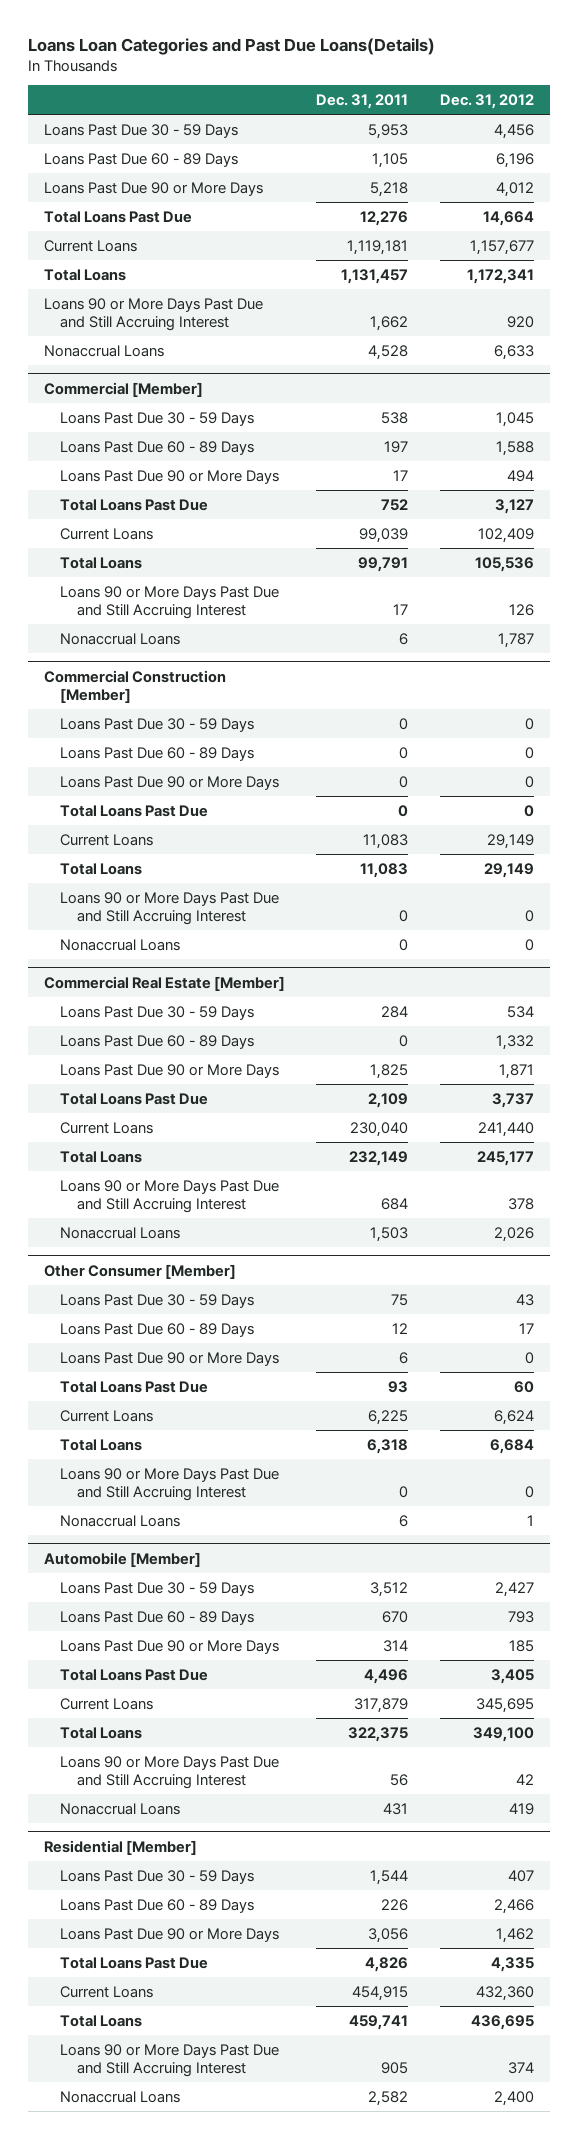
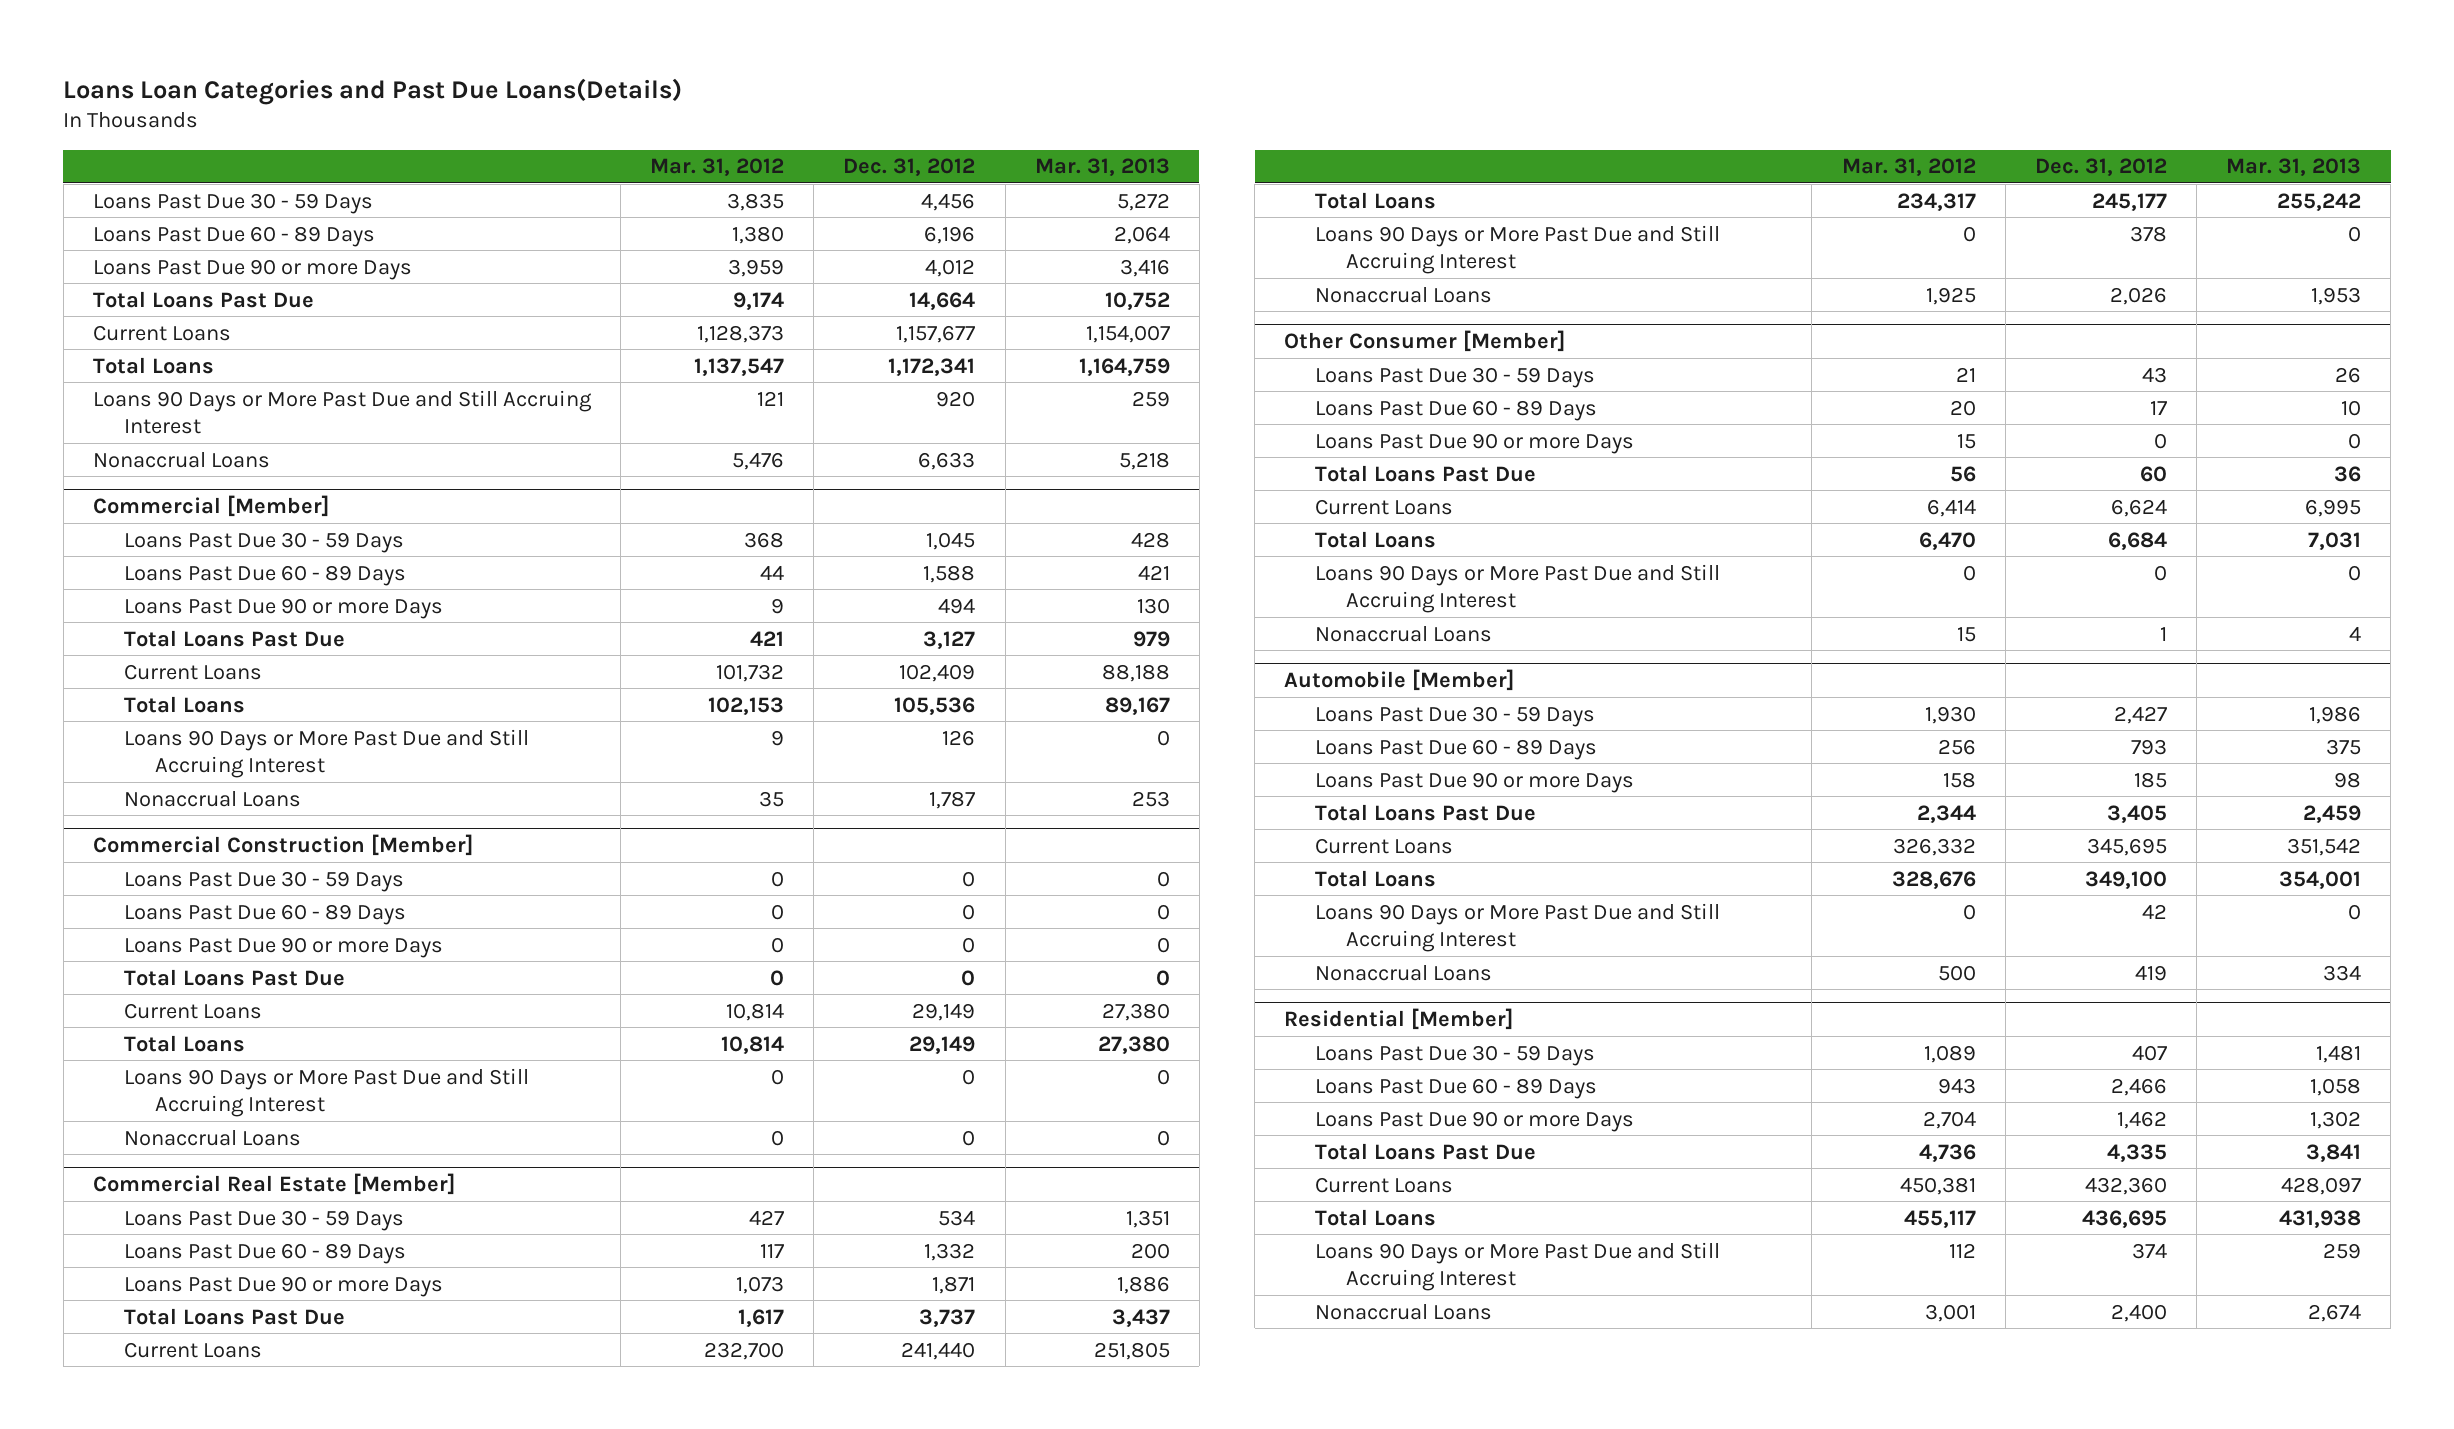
- | Dec. 31, 2011 | Dec. 31, 2012
+ | Mar. 31, 2012 | Dec. 31, 2012 | Mar. 31, 2013
- Loans Past Due 90 or More Days | 5,218 | 4,012
+ Loans Past Due 90 or more Days | 3,959 | 4,012 | 3,416
- Loans 90 or More Days Past Due and Still Accruing Interest | 1,662 | 920
+ Loans 90 Days or More Past Due and Still Accruing Interest | 121 | 920 | 259
@ Commercial [Member]
- Loans Past Due 90 or More Days | 17 | 494
+ Loans Past Due 90 or more Days | 9 | 494 | 130
- Loans 90 or More Days Past Due and Still Accruing Interest | 17 | 126
+ Loans 90 Days or More Past Due and Still Accruing Interest | 9 | 126 | 0
@ Commercial Construction [Member]
- Loans Past Due 90 or More Days | 0 | 0
+ Loans Past Due 90 or more Days | 0 | 0 | 0
- Loans 90 or More Days Past Due and Still Accruing Interest | 0 | 0
+ Loans 90 Days or More Past Due and Still Accruing Interest | 0 | 0 | 0
@ Commercial Real Estate [Member]
- Loans Past Due 90 or More Days | 1,825 | 1,871
+ Loans Past Due 90 or more Days | 1,073 | 1,871 | 1,886
- Loans 90 or More Days Past Due and Still Accruing Interest | 684 | 378
+ Loans 90 Days or More Past Due and Still Accruing Interest | 0 | 378 | 0
@ Other Consumer [Member]
- Loans Past Due 90 or More Days | 6 | 0
+ Loans Past Due 90 or more Days | 15 | 0 | 0
- Loans 90 or More Days Past Due and Still Accruing Interest | 0 | 0
+ Loans 90 Days or More Past Due and Still Accruing Interest | 0 | 0 | 0
@ Automobile [Member]
- Loans Past Due 90 or More Days | 314 | 185
+ Loans Past Due 90 or more Days | 158 | 185 | 98
- Loans 90 or More Days Past Due and Still Accruing Interest | 56 | 42
+ Loans 90 Days or More Past Due and Still Accruing Interest | 0 | 42 | 0
@ Residential [Member]
- Loans Past Due 90 or More Days | 3,056 | 1,462
+ Loans Past Due 90 or more Days | 2,704 | 1,462 | 1,302
- Loans 90 or More Days Past Due and Still Accruing Interest | 905 | 374
+ Loans 90 Days or More Past Due and Still Accruing Interest | 112 | 374 | 259

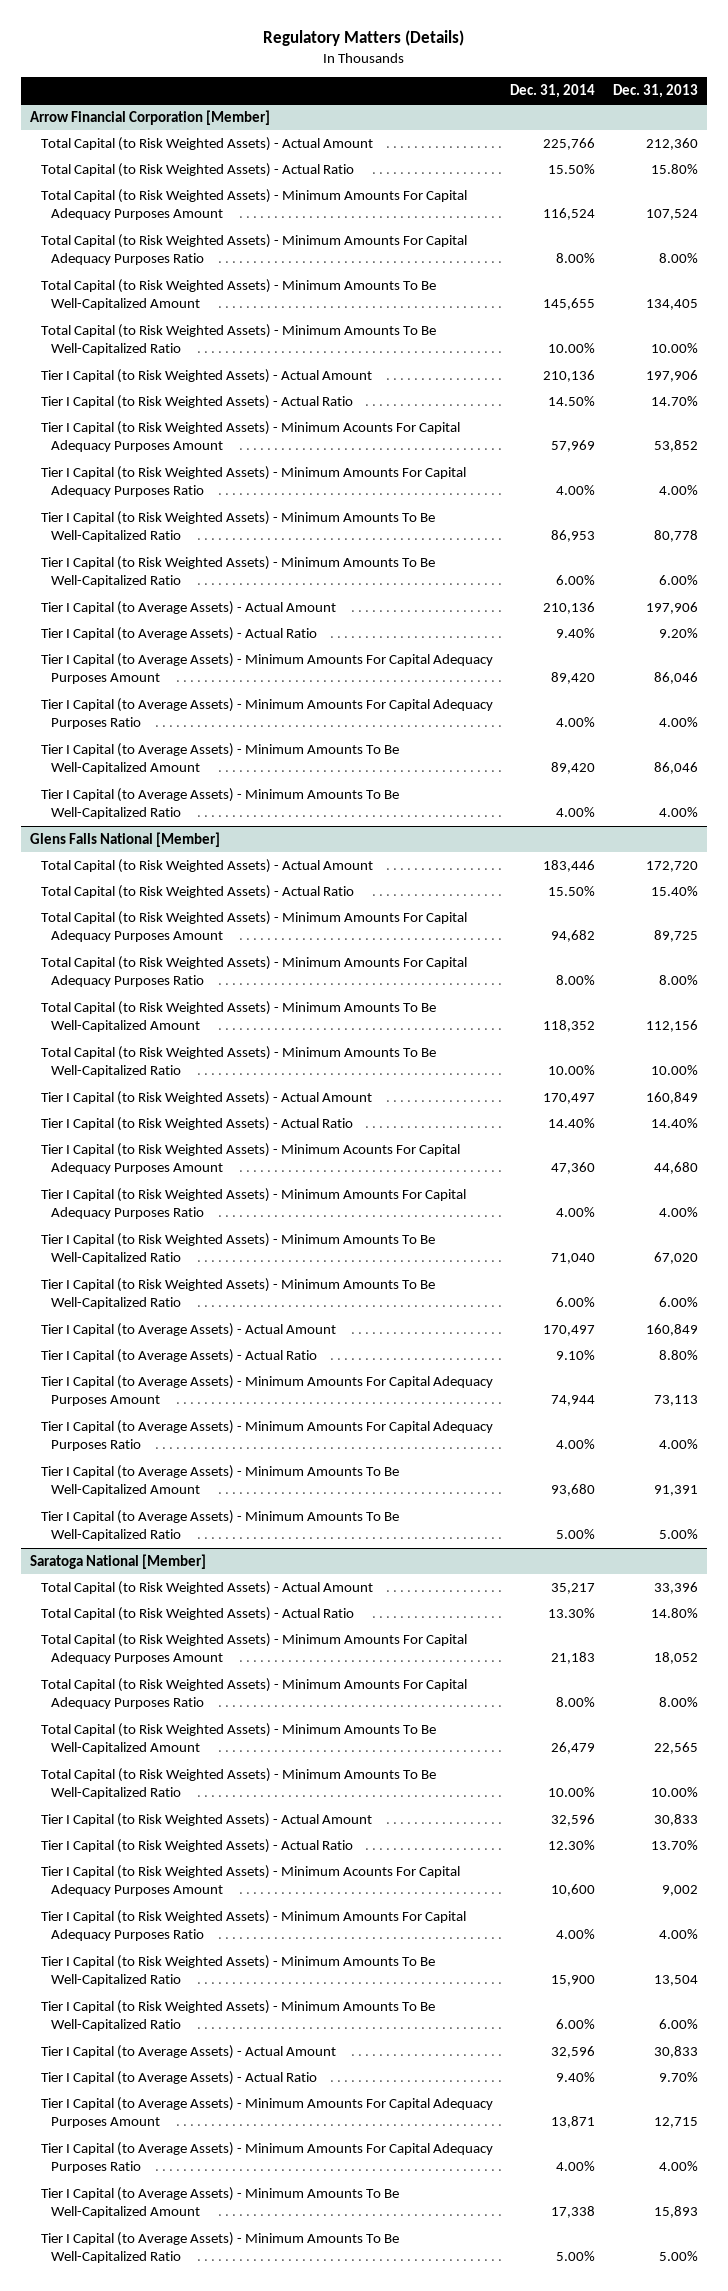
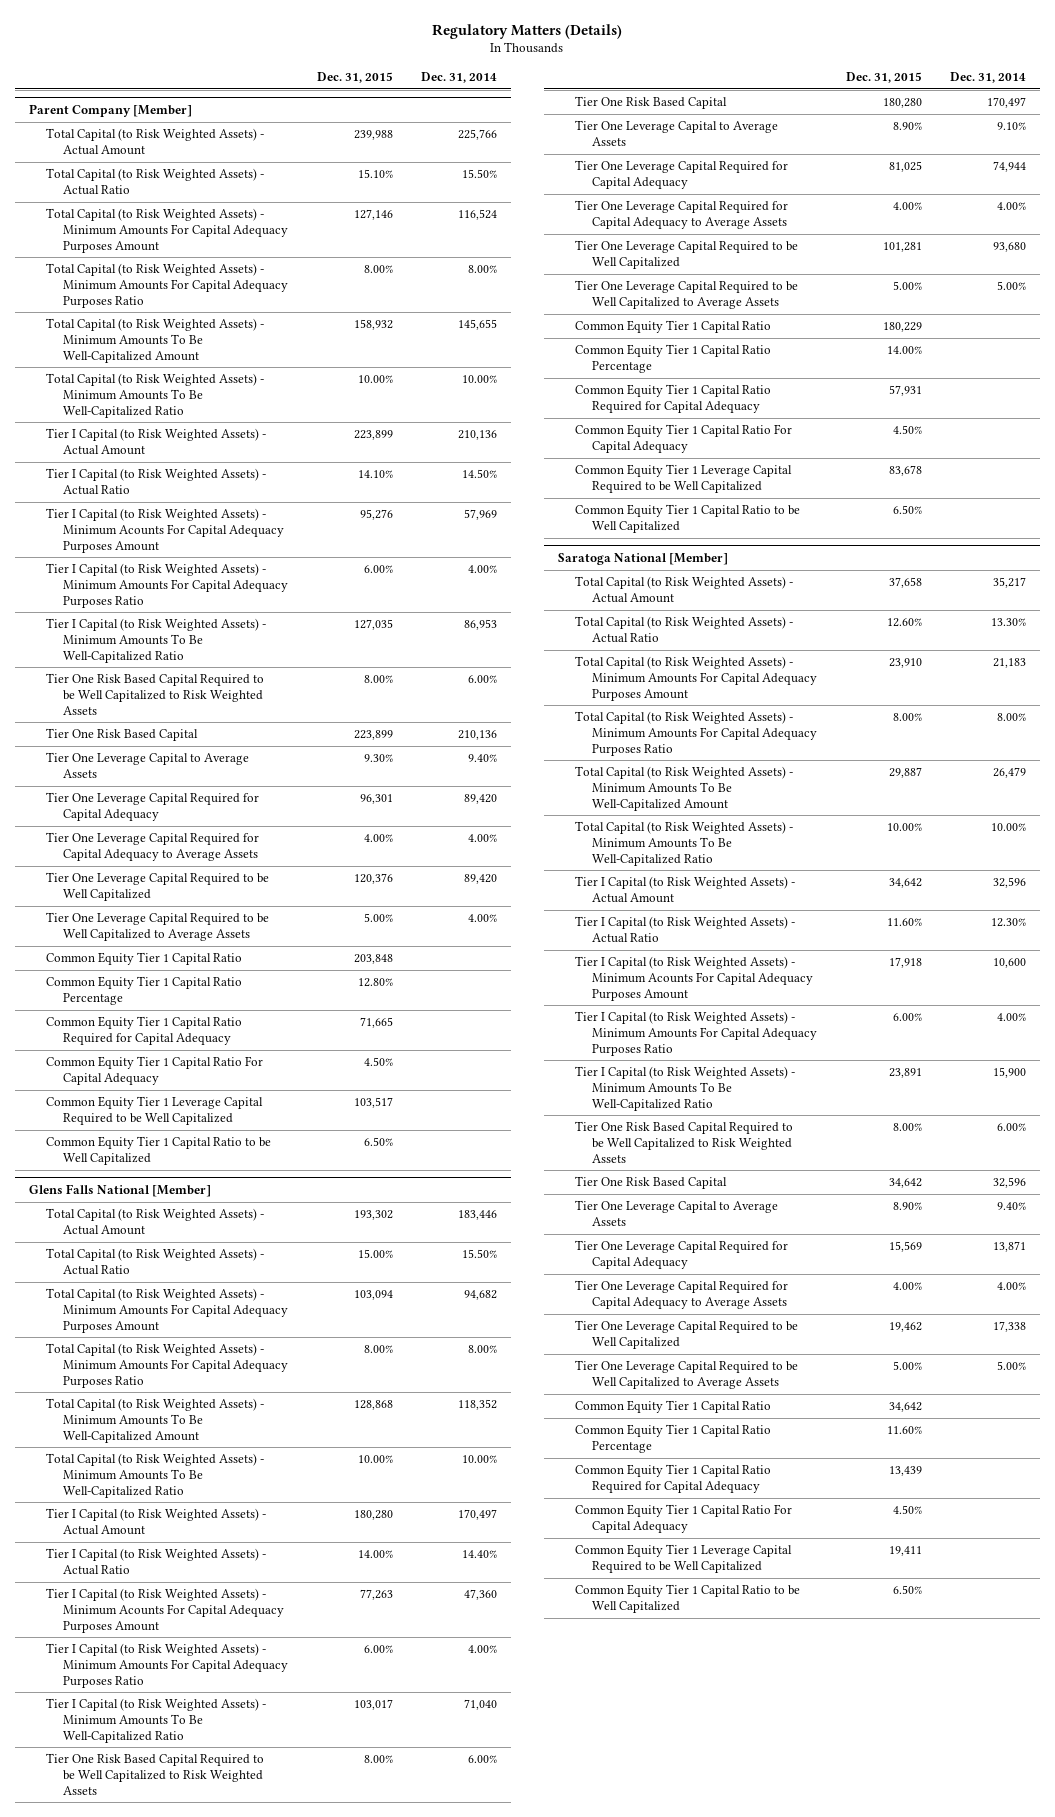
- | Dec. 31, 2014 | Dec. 31, 2013
+ | Dec. 31, 2015 | Dec. 31, 2014
- Arrow Financial Corporation [Member]
+ Parent Company [Member]
- Tier I Capital (to Risk Weighted Assets) - Minimum Amounts To Be Well-Capitalized Ratio | 6.00% | 6.00%
- Tier I Capital (to Average Assets) - Actual Amount | 210,136 | 197,906
- Tier I Capital (to Average Assets) - Actual Ratio | 9.40% | 9.20%
- Tier I Capital (to Average Assets) - Minimum Amounts For Capital Adequacy Purposes Amount | 89,420 | 86,046
- Tier I Capital (to Average Assets) - Minimum Amounts For Capital Adequacy Purposes Ratio | 4.00% | 4.00%
- Tier I Capital (to Average Assets) - Minimum Amounts To Be Well-Capitalized Amount | 89,420 | 86,046
- Tier I Capital (to Average Assets) - Minimum Amounts To Be Well-Capitalized Ratio | 4.00% | 4.00%
+ Tier One Risk Based Capital Required to be Well Capitalized to Risk Weighted Assets | 8.00% | 6.00%
+ Tier One Risk Based Capital | 223,899 | 210,136
+ Tier One Leverage Capital to Average Assets | 9.30% | 9.40%
+ Tier One Leverage Capital Required for Capital Adequacy | 96,301 | 89,420
+ Tier One Leverage Capital Required for Capital Adequacy to Average Assets | 4.00% | 4.00%
+ Tier One Leverage Capital Required to be Well Capitalized | 120,376 | 89,420
+ Tier One Leverage Capital Required to be Well Capitalized to Average Assets | 5.00% | 4.00%
+ Common Equity Tier 1 Capital Ratio | 203,848 |
+ Common Equity Tier 1 Capital Ratio Percentage | 12.80% |
+ Common Equity Tier 1 Capital Ratio Required for Capital Adequacy | 71,665 |
+ Common Equity Tier 1 Capital Ratio For Capital Adequacy | 4.50% |
+ Common Equity Tier 1 Leverage Capital Required to be Well Capitalized | 103,517 |
+ Common Equity Tier 1 Capital Ratio to be Well Capitalized | 6.50% |
@ Glens Falls National [Member]
- Tier I Capital (to Risk Weighted Assets) - Minimum Amounts To Be Well-Capitalized Ratio | 6.00% | 6.00%
- Tier I Capital (to Average Assets) - Actual Amount | 170,497 | 160,849
- Tier I Capital (to Average Assets) - Actual Ratio | 9.10% | 8.80%
- Tier I Capital (to Average Assets) - Minimum Amounts For Capital Adequacy Purposes Amount | 74,944 | 73,113
- Tier I Capital (to Average Assets) - Minimum Amounts For Capital Adequacy Purposes Ratio | 4.00% | 4.00%
- Tier I Capital (to Average Assets) - Minimum Amounts To Be Well-Capitalized Amount | 93,680 | 91,391
- Tier I Capital (to Average Assets) - Minimum Amounts To Be Well-Capitalized Ratio | 5.00% | 5.00%
+ Tier One Risk Based Capital Required to be Well Capitalized to Risk Weighted Assets | 8.00% | 6.00%
+ Tier One Risk Based Capital | 180,280 | 170,497
+ Tier One Leverage Capital to Average Assets | 8.90% | 9.10%
+ Tier One Leverage Capital Required for Capital Adequacy | 81,025 | 74,944
+ Tier One Leverage Capital Required for Capital Adequacy to Average Assets | 4.00% | 4.00%
+ Tier One Leverage Capital Required to be Well Capitalized | 101,281 | 93,680
+ Tier One Leverage Capital Required to be Well Capitalized to Average Assets | 5.00% | 5.00%
+ Common Equity Tier 1 Capital Ratio | 180,229 |
+ Common Equity Tier 1 Capital Ratio Percentage | 14.00% |
+ Common Equity Tier 1 Capital Ratio Required for Capital Adequacy | 57,931 |
+ Common Equity Tier 1 Capital Ratio For Capital Adequacy | 4.50% |
+ Common Equity Tier 1 Leverage Capital Required to be Well Capitalized | 83,678 |
+ Common Equity Tier 1 Capital Ratio to be Well Capitalized | 6.50% |
@ Saratoga National [Member]
- Tier I Capital (to Risk Weighted Assets) - Minimum Amounts To Be Well-Capitalized Ratio | 6.00% | 6.00%
- Tier I Capital (to Average Assets) - Actual Amount | 32,596 | 30,833
- Tier I Capital (to Average Assets) - Actual Ratio | 9.40% | 9.70%
- Tier I Capital (to Average Assets) - Minimum Amounts For Capital Adequacy Purposes Amount | 13,871 | 12,715
- Tier I Capital (to Average Assets) - Minimum Amounts For Capital Adequacy Purposes Ratio | 4.00% | 4.00%
- Tier I Capital (to Average Assets) - Minimum Amounts To Be Well-Capitalized Amount | 17,338 | 15,893
- Tier I Capital (to Average Assets) - Minimum Amounts To Be Well-Capitalized Ratio | 5.00% | 5.00%
+ Tier One Risk Based Capital Required to be Well Capitalized to Risk Weighted Assets | 8.00% | 6.00%
+ Tier One Risk Based Capital | 34,642 | 32,596
+ Tier One Leverage Capital to Average Assets | 8.90% | 9.40%
+ Tier One Leverage Capital Required for Capital Adequacy | 15,569 | 13,871
+ Tier One Leverage Capital Required for Capital Adequacy to Average Assets | 4.00% | 4.00%
+ Tier One Leverage Capital Required to be Well Capitalized | 19,462 | 17,338
+ Tier One Leverage Capital Required to be Well Capitalized to Average Assets | 5.00% | 5.00%
+ Common Equity Tier 1 Capital Ratio | 34,642 |
+ Common Equity Tier 1 Capital Ratio Percentage | 11.60% |
+ Common Equity Tier 1 Capital Ratio Required for Capital Adequacy | 13,439 |
+ Common Equity Tier 1 Capital Ratio For Capital Adequacy | 4.50% |
+ Common Equity Tier 1 Leverage Capital Required to be Well Capitalized | 19,411 |
+ Common Equity Tier 1 Capital Ratio to be Well Capitalized | 6.50% |

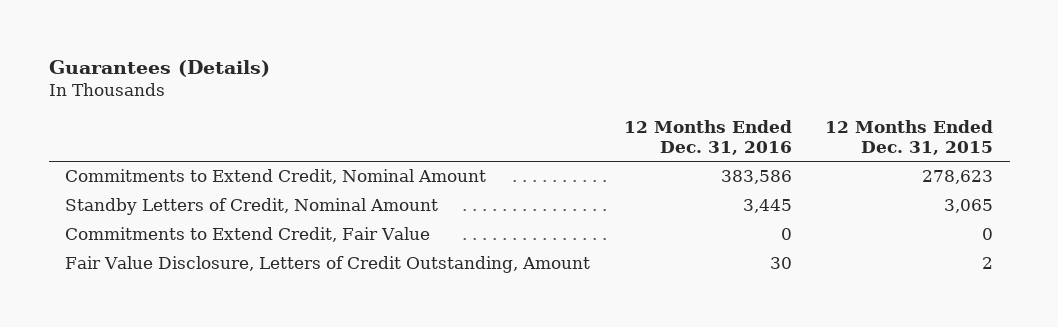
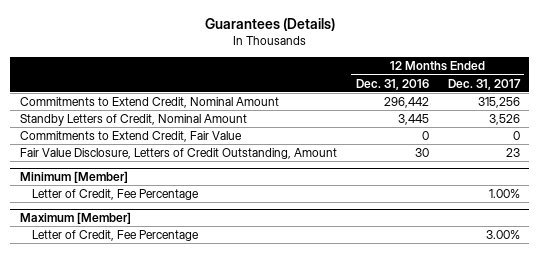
- | 12 Months Ended Dec. 31, 2016 | 12 Months Ended Dec. 31, 2015
+ | 12 Months Ended Dec. 31, 2016 | 12 Months Ended Dec. 31, 2017
- Commitments to Extend Credit, Nominal Amount | 383,586 | 278,623
+ Commitments to Extend Credit, Nominal Amount | 296,442 | 315,256
+ Minimum [Member]
+ Letter of Credit, Fee Percentage | | 1.00%
+ Maximum [Member]
+ Letter of Credit, Fee Percentage | | 3.00%

